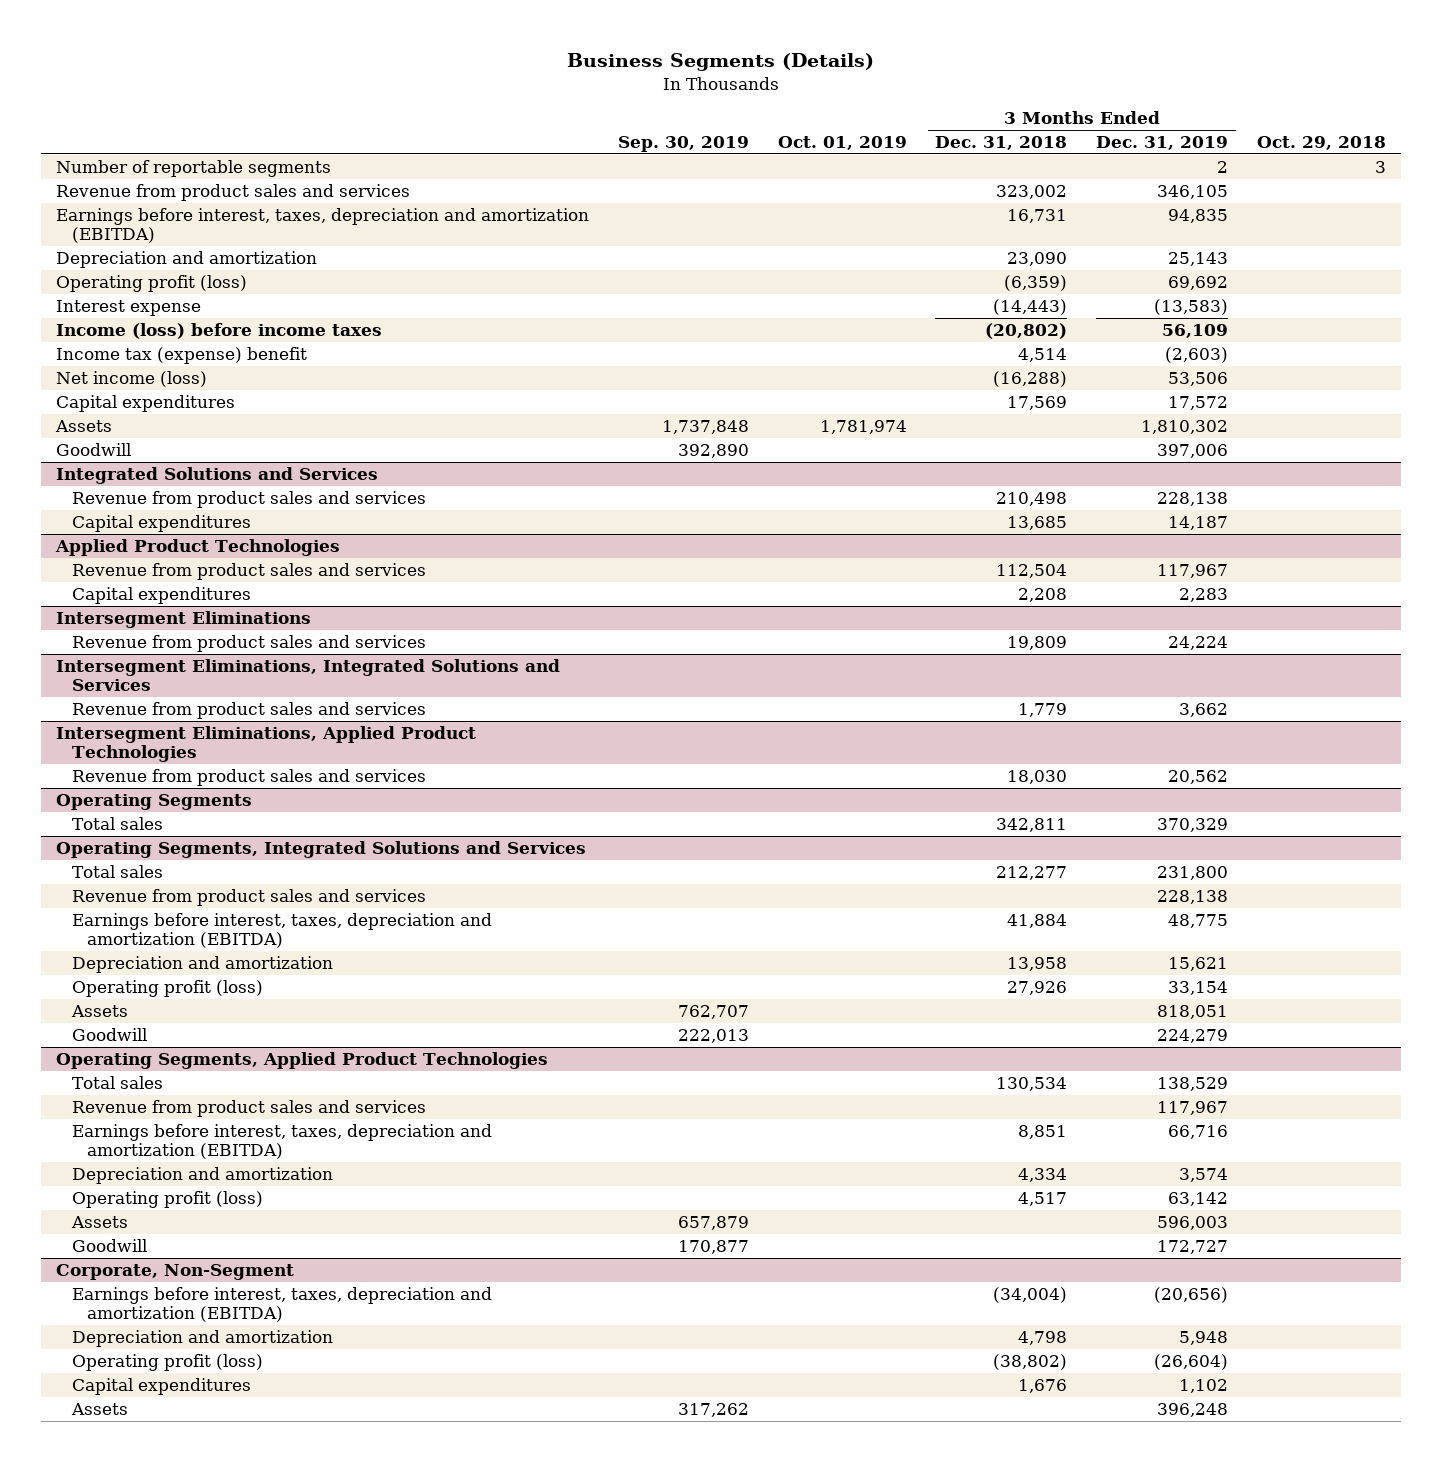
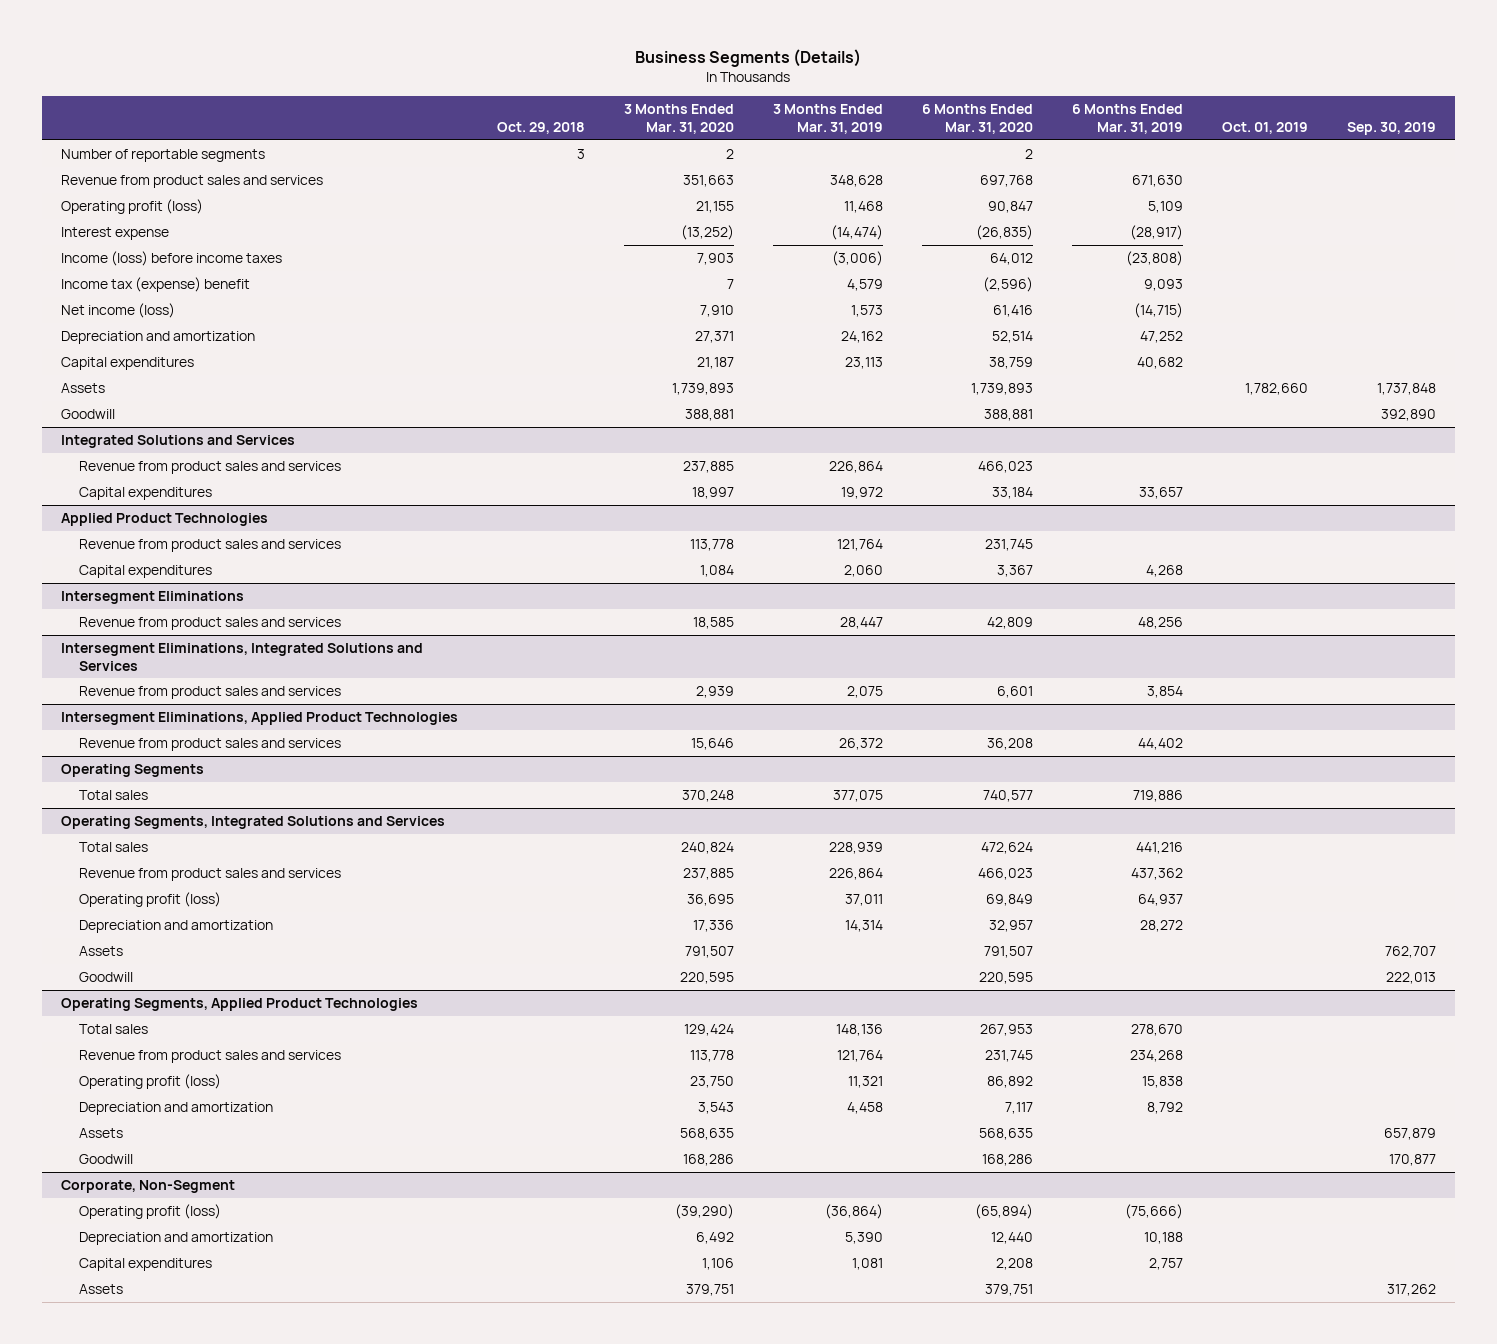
- | Sep. 30, 2019 | Oct. 01, 2019 | 3 Months Ended Dec. 31, 2018 | 3 Months Ended Dec. 31, 2019 | Oct. 29, 2018
+ | Oct. 29, 2018 | 3 Months Ended Mar. 31, 2020 | 3 Months Ended Mar. 31, 2019 | 6 Months Ended Mar. 31, 2020 | 6 Months Ended Mar. 31, 2019 | Oct. 01, 2019 | Sep. 30, 2019
- Earnings before interest, taxes, depreciation and amortization (EBITDA) | | | 16,731 | 94,835 |
moved down: Depreciation and amortization | | 27,371 | 24,162 | 52,514 | 47,252 | |
- Assets | 1,737,848 | 1,781,974 | | 1,810,302 |
+ Assets | | 1,739,893 | | 1,739,893 | | 1,782,660 | 1,737,848
@ Operating Segments, Integrated Solutions and Services
- Earnings before interest, taxes, depreciation and amortization (EBITDA) | | | 41,884 | 48,775 |
moved down: Depreciation and amortization | | 17,336 | 14,314 | 32,957 | 28,272 | |
@ Operating Segments, Applied Product Technologies
- Earnings before interest, taxes, depreciation and amortization (EBITDA) | | | 8,851 | 66,716 |
moved down: Depreciation and amortization | | 3,543 | 4,458 | 7,117 | 8,792 | |
@ Corporate, Non-Segment
- Earnings before interest, taxes, depreciation and amortization (EBITDA) | | | (34,004) | (20,656) |
moved down: Depreciation and amortization | | 6,492 | 5,390 | 12,440 | 10,188 | |

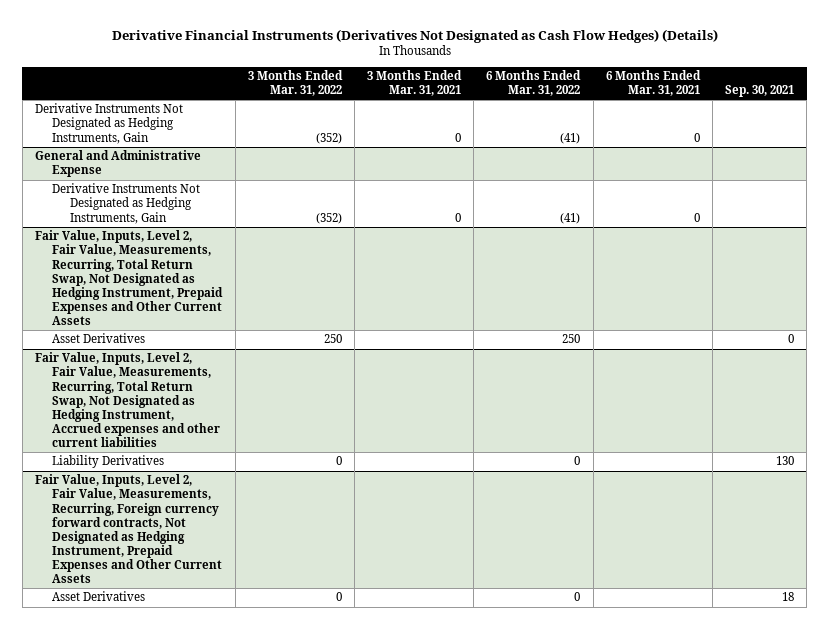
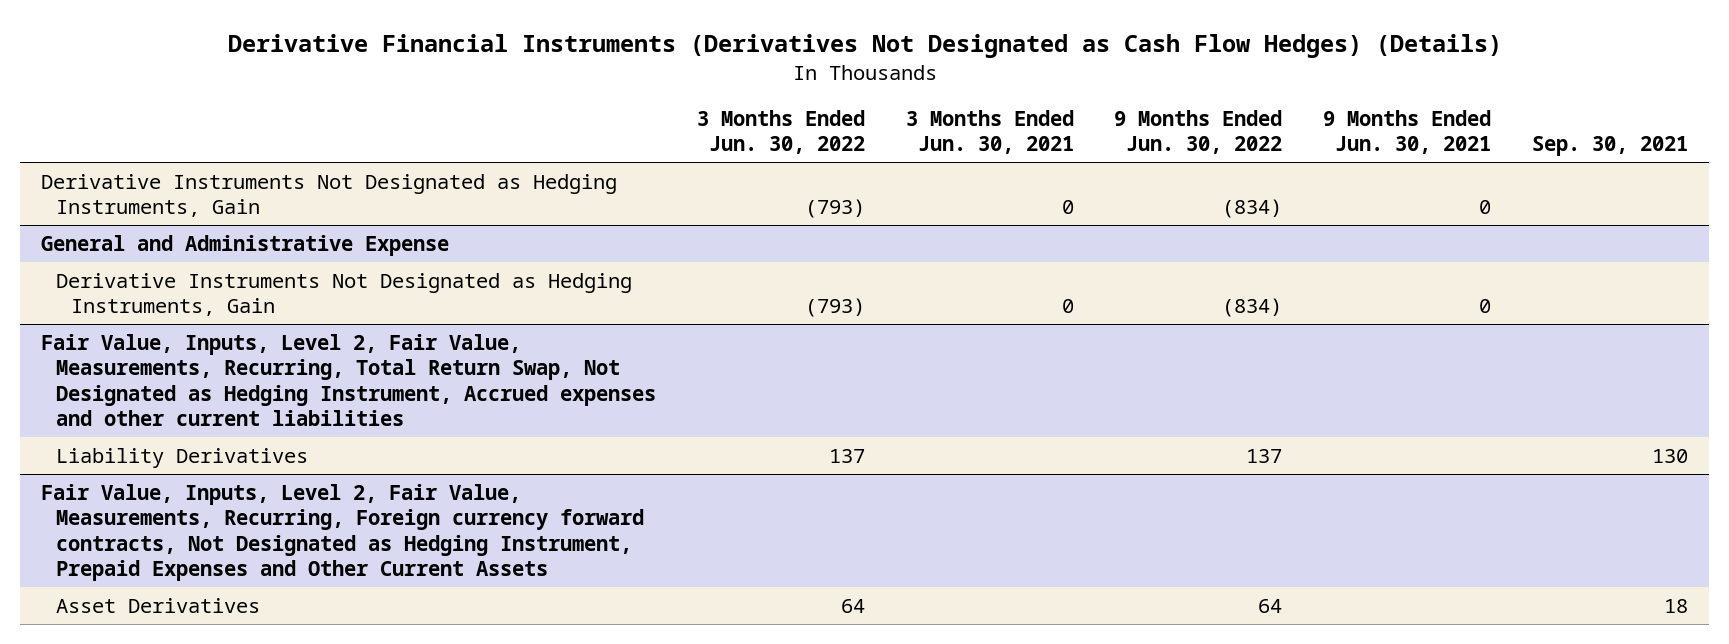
- | 3 Months Ended Mar. 31, 2022 | 3 Months Ended Mar. 31, 2021 | 6 Months Ended Mar. 31, 2022 | 6 Months Ended Mar. 31, 2021 | Sep. 30, 2021
+ | 3 Months Ended Jun. 30, 2022 | 3 Months Ended Jun. 30, 2021 | 9 Months Ended Jun. 30, 2022 | 9 Months Ended Jun. 30, 2021 | Sep. 30, 2021
- Fair Value, Inputs, Level 2, Fair Value, Measurements, Recurring, Total Return Swap, Not Designated as Hedging Instrument, Prepaid Expenses and Other Current Assets
- Asset Derivatives | 250 | | 250 | | 0

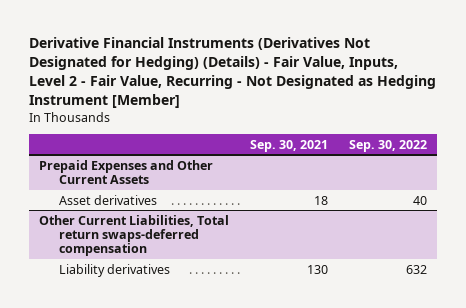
- Derivative Financial Instruments (Derivatives Not Designated as Cash Flow Hedges) (Details)
+ Derivative Financial Instruments (Derivatives Not Designated for Hedging) (Details) - Fair Value, Inputs, Level 2 - Fair Value, Recurring - Not Designated as Hedging Instrument [Member]
- | 3 Months Ended Jun. 30, 2022 | 3 Months Ended Jun. 30, 2021 | 9 Months Ended Jun. 30, 2022 | 9 Months Ended Jun. 30, 2021 | Sep. 30, 2021
+ | Sep. 30, 2021 | Sep. 30, 2022
- Derivative Instruments Not Designated as Hedging Instruments, Gain | (793) | 0 | (834) | 0 |
- General and Administrative Expense
- Derivative Instruments Not Designated as Hedging Instruments, Gain | (793) | 0 | (834) | 0 |
- Fair Value, Inputs, Level 2, Fair Value, Measurements, Recurring, Total Return Swap, Not Designated as Hedging Instrument, Accrued expenses and other current liabilities
- Liability Derivatives | 137 | | 137 | | 130
- Fair Value, Inputs, Level 2, Fair Value, Measurements, Recurring, Foreign currency forward contracts, Not Designated as Hedging Instrument, Prepaid Expenses and Other Current Assets
- Asset Derivatives | 64 | | 64 | | 18
+ Prepaid Expenses and Other Current Assets
+ Asset derivatives | 18 | 40
+ Other Current Liabilities, Total return swaps-deferred compensation
+ Liability derivatives | 130 | 632

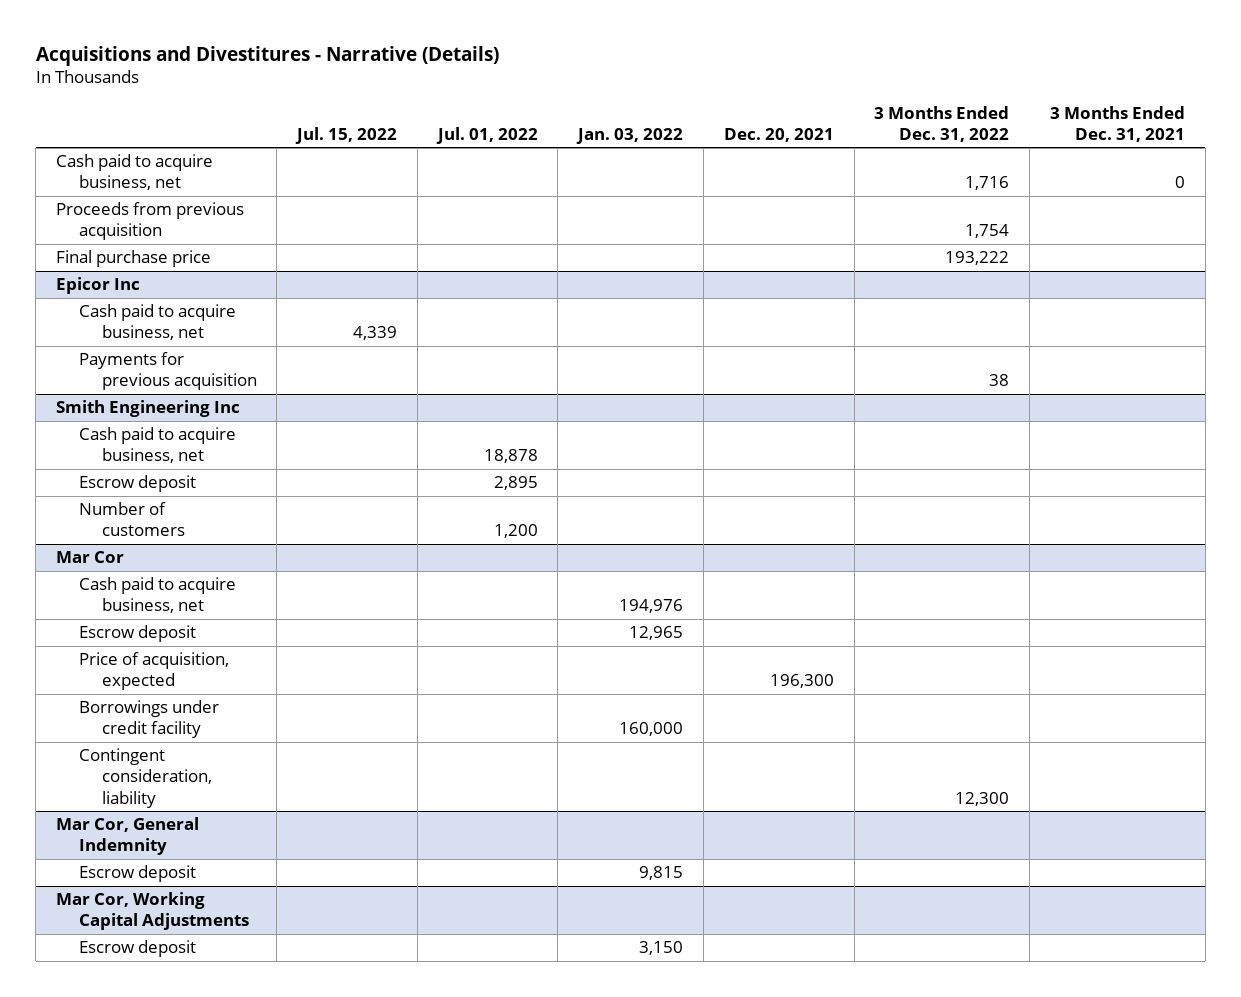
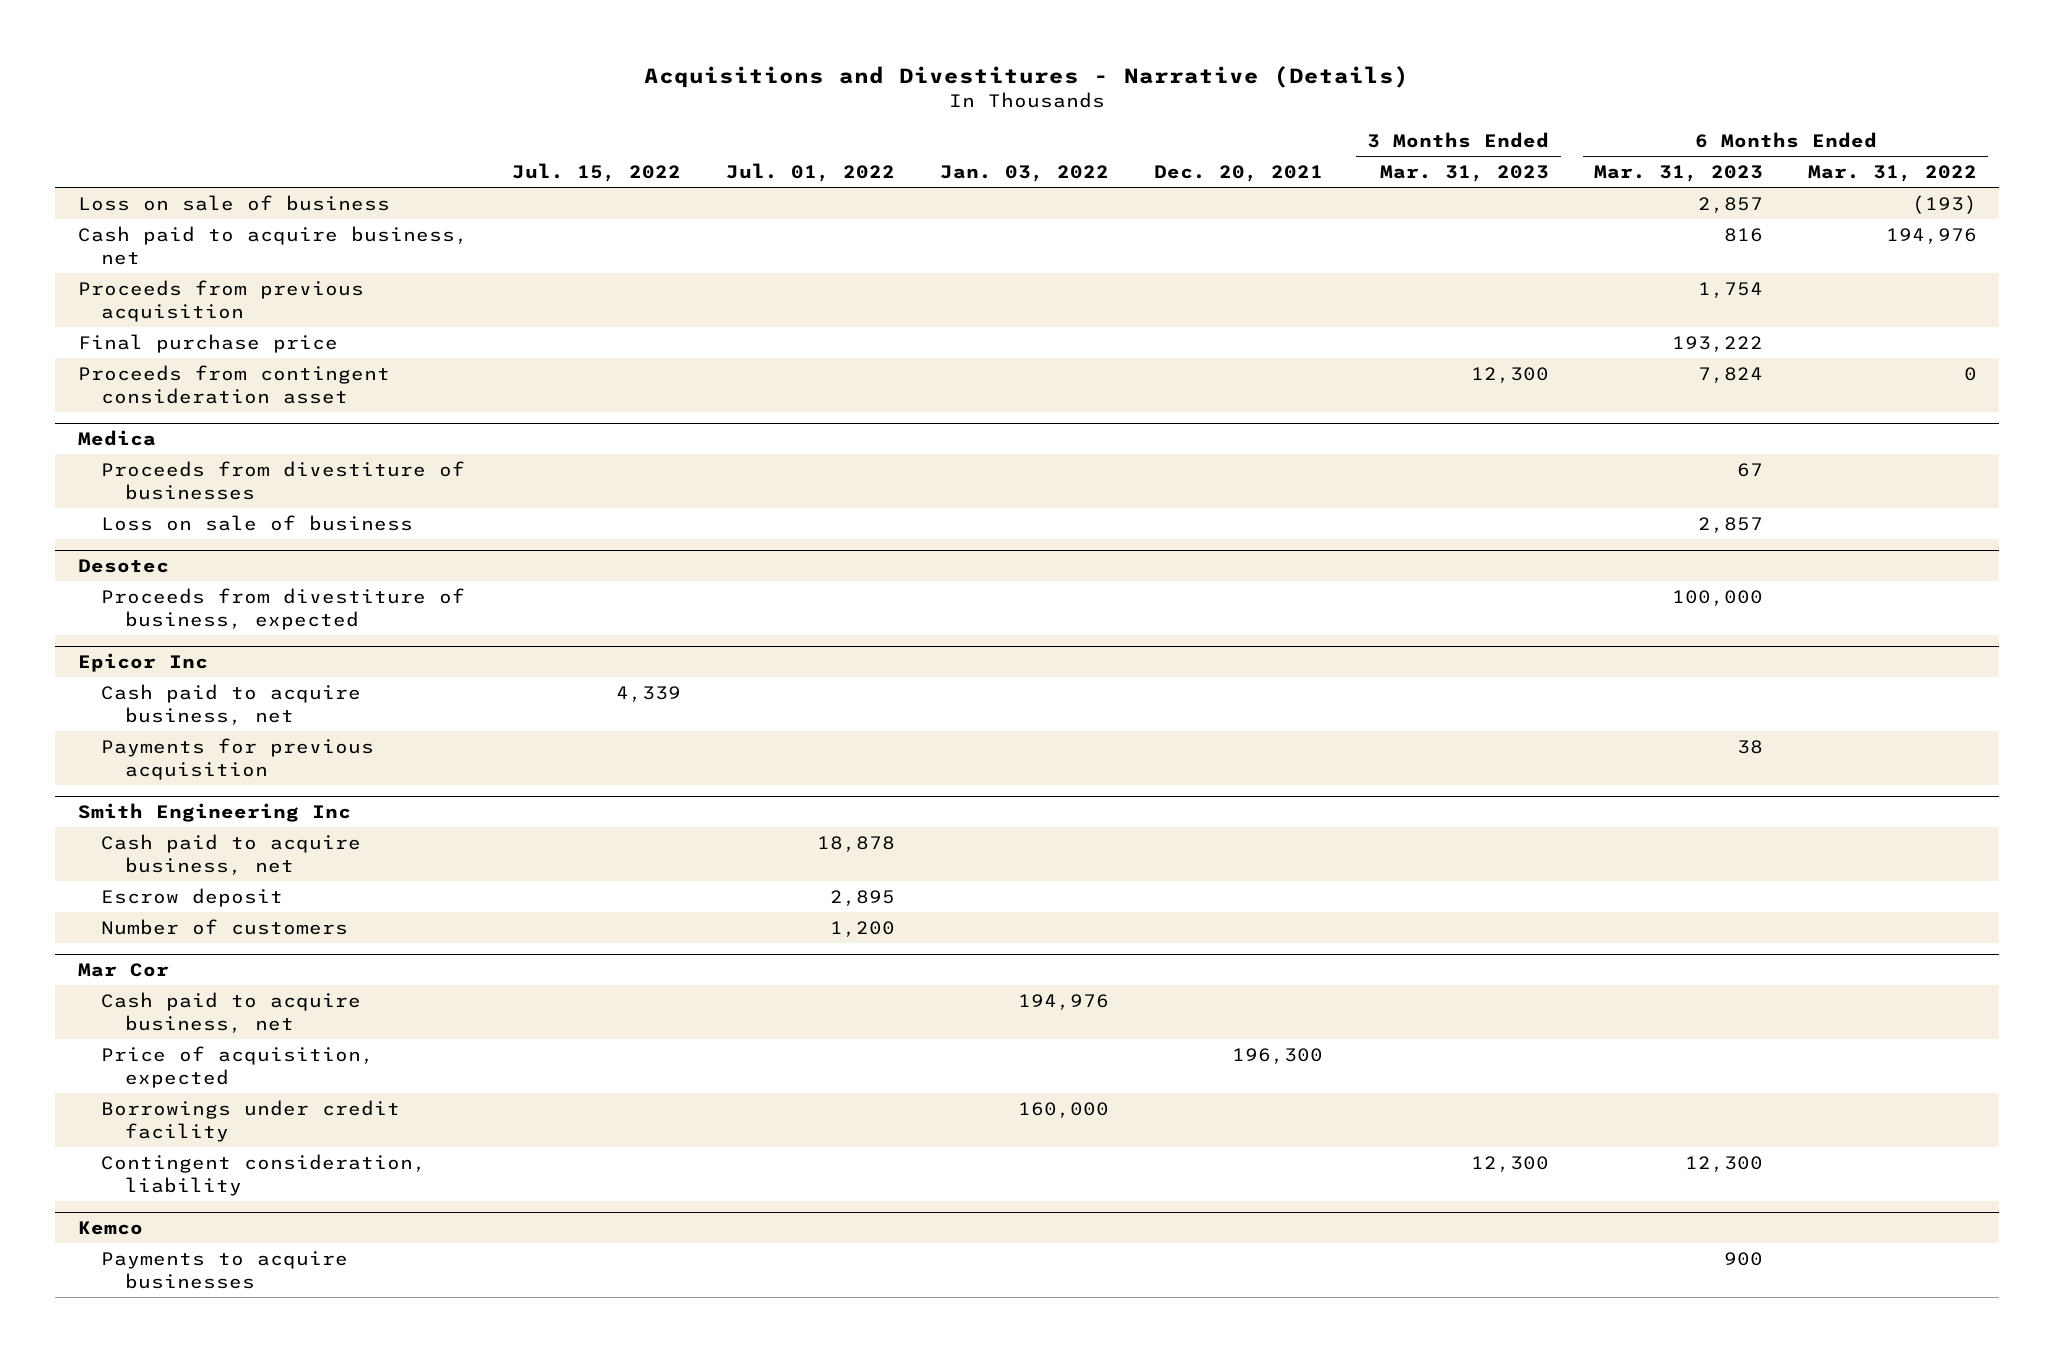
- | Jul. 15, 2022 | Jul. 01, 2022 | Jan. 03, 2022 | Dec. 20, 2021 | 3 Months Ended Dec. 31, 2022 | 3 Months Ended Dec. 31, 2021
+ | Jul. 15, 2022 | Jul. 01, 2022 | Jan. 03, 2022 | Dec. 20, 2021 | 3 Months Ended Mar. 31, 2023 | 6 Months Ended Mar. 31, 2023 | 6 Months Ended Mar. 31, 2022
+ Loss on sale of business | | | | | | 2,857 | (193)
+ Proceeds from contingent consideration asset | | | | | 12,300 | 7,824 | 0
+ Medica
+ Proceeds from divestiture of businesses | | | | | | 67 |
+ Loss on sale of business | | | | | | 2,857 |
+ Desotec
+ Proceeds from divestiture of business, expected | | | | | | 100,000 |
@ Mar Cor
- Escrow deposit | | | 12,965 | | |
- Mar Cor, General Indemnity
- Escrow deposit | | | 9,815 | | |
- Mar Cor, Working Capital Adjustments
- Escrow deposit | | | 3,150 | | |
+ Kemco
+ Payments to acquire businesses | | | | | | 900 |

